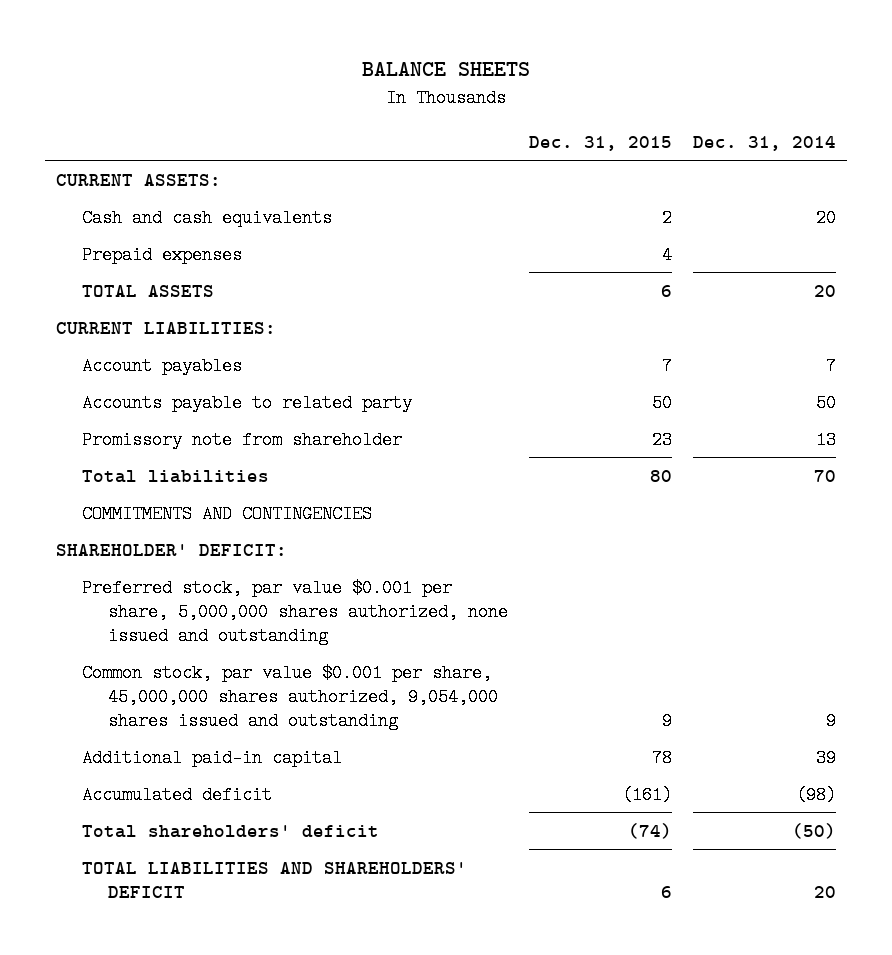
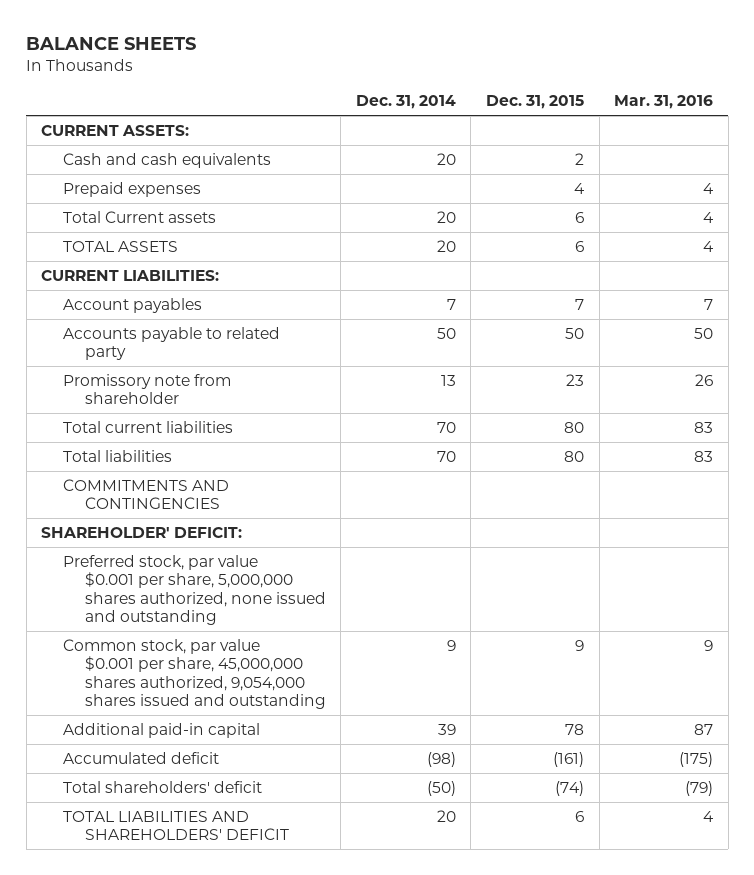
- | Dec. 31, 2015 | Dec. 31, 2014
+ | Dec. 31, 2014 | Dec. 31, 2015 | Mar. 31, 2016
+ Total Current assets | 20 | 6 | 4
+ Total current liabilities | 70 | 80 | 83

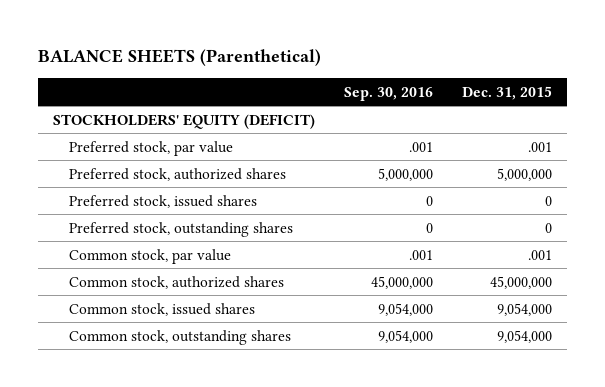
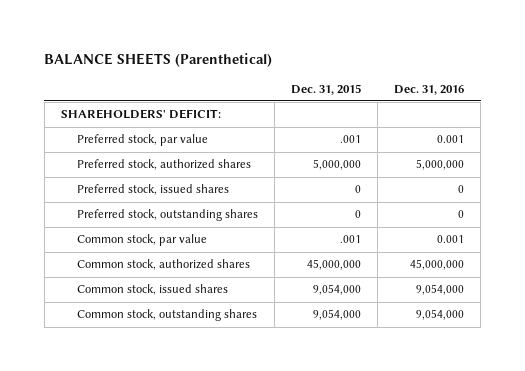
- | Sep. 30, 2016 | Dec. 31, 2015
+ | Dec. 31, 2015 | Dec. 31, 2016
- STOCKHOLDERS' EQUITY (DEFICIT)
+ SHAREHOLDERS' DEFICIT:

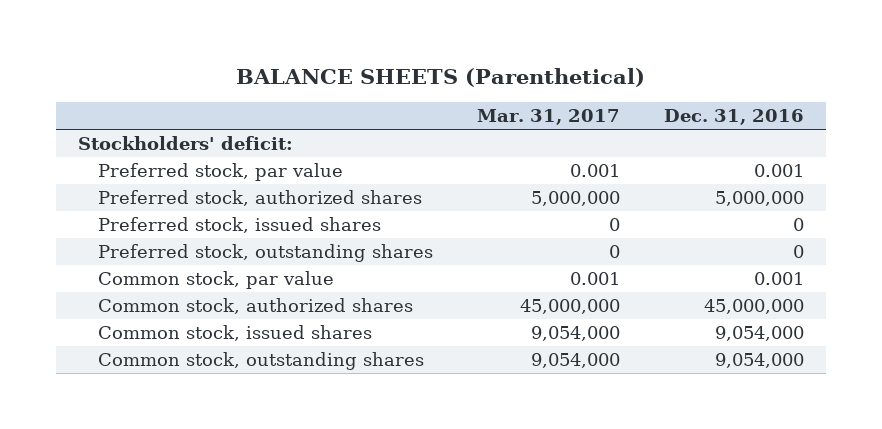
- | Dec. 31, 2015 | Dec. 31, 2016
+ | Mar. 31, 2017 | Dec. 31, 2016
- SHAREHOLDERS' DEFICIT:
+ Stockholders' deficit:

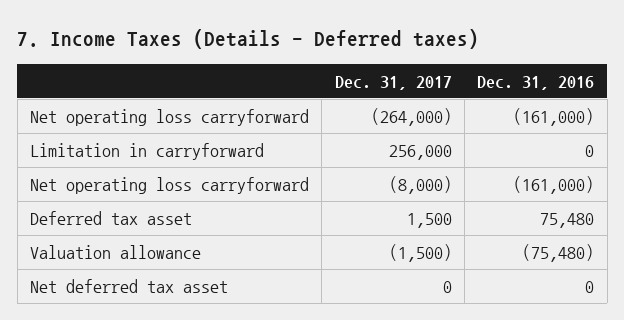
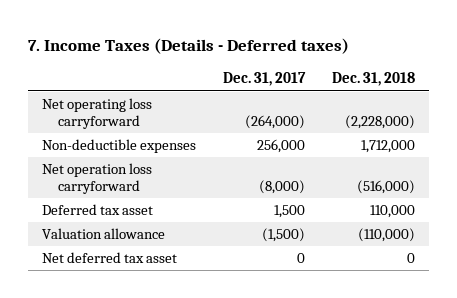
- | Dec. 31, 2017 | Dec. 31, 2016
+ | Dec. 31, 2017 | Dec. 31, 2018
- Limitation in carryforward | 256,000 | 0
- Net operating loss carryforward | (8,000) | (161,000)
+ Non-deductible expenses | 256,000 | 1,712,000
+ Net operation loss carryforward | (8,000) | (516,000)

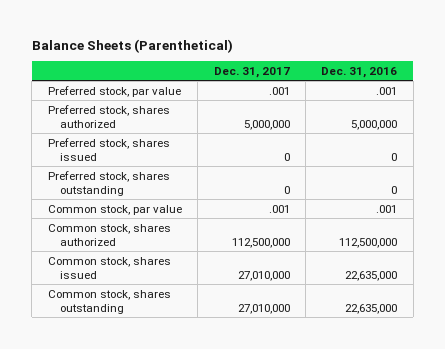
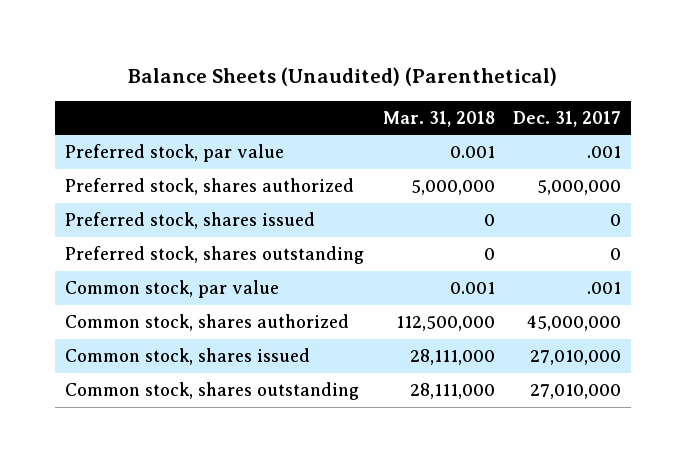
- Balance Sheets (Parenthetical)
+ Balance Sheets (Unaudited) (Parenthetical)
- | Dec. 31, 2017 | Dec. 31, 2016
+ | Mar. 31, 2018 | Dec. 31, 2017
- Common stock, shares authorized | 112,500,000 | 112,500,000
+ Common stock, shares authorized | 112,500,000 | 45,000,000

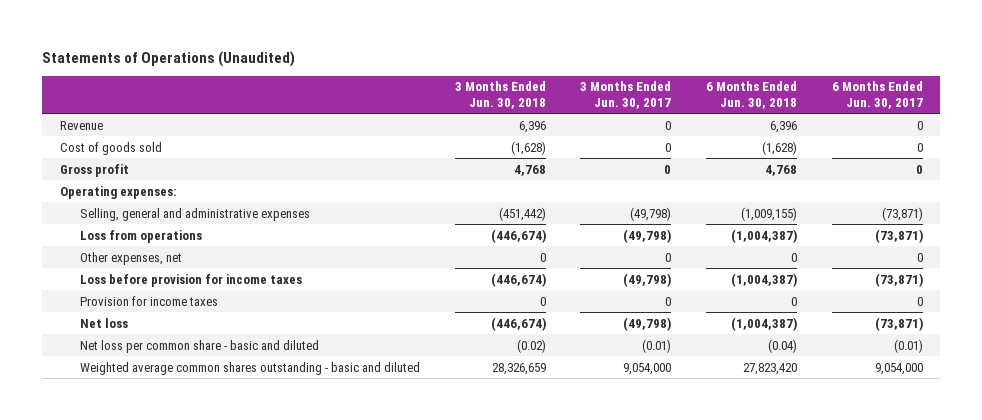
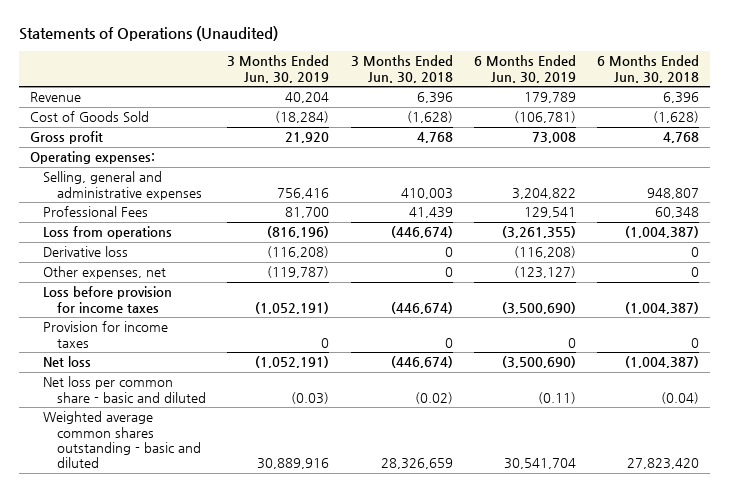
- | 3 Months Ended Jun. 30, 2018 | 3 Months Ended Jun. 30, 2017 | 6 Months Ended Jun. 30, 2018 | 6 Months Ended Jun. 30, 2017
+ | 3 Months Ended Jun. 30, 2019 | 3 Months Ended Jun. 30, 2018 | 6 Months Ended Jun. 30, 2019 | 6 Months Ended Jun. 30, 2018
- Cost of goods sold | (1,628) | 0 | (1,628) | 0
+ Cost of Goods Sold | (18,284) | (1,628) | (106,781) | (1,628)
- Selling, general and administrative expenses | (451,442) | (49,798) | (1,009,155) | (73,871)
+ Selling, general and administrative expenses | 756,416 | 410,003 | 3,204,822 | 948,807
+ Professional Fees | 81,700 | 41,439 | 129,541 | 60,348
+ Derivative loss | (116,208) | 0 | (116,208) | 0

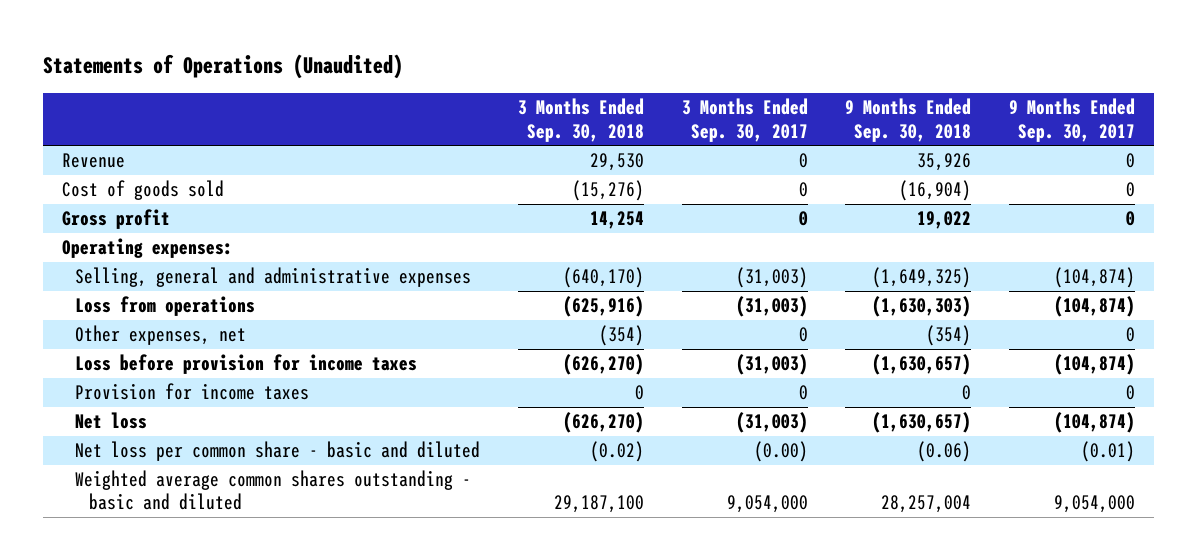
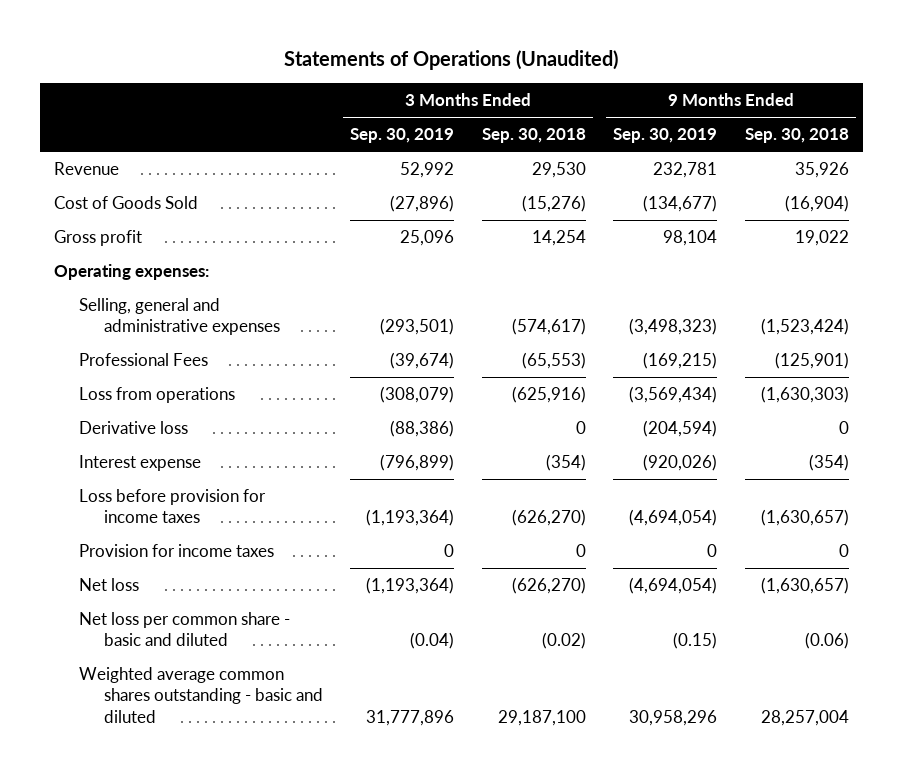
- | 3 Months Ended Sep. 30, 2018 | 3 Months Ended Sep. 30, 2017 | 9 Months Ended Sep. 30, 2018 | 9 Months Ended Sep. 30, 2017
+ | 3 Months Ended Sep. 30, 2019 | 3 Months Ended Sep. 30, 2018 | 9 Months Ended Sep. 30, 2019 | 9 Months Ended Sep. 30, 2018
- Cost of goods sold | (15,276) | 0 | (16,904) | 0
+ Cost of Goods Sold | (27,896) | (15,276) | (134,677) | (16,904)
- Selling, general and administrative expenses | (640,170) | (31,003) | (1,649,325) | (104,874)
+ Selling, general and administrative expenses | (293,501) | (574,617) | (3,498,323) | (1,523,424)
+ Professional Fees | (39,674) | (65,553) | (169,215) | (125,901)
- Other expenses, net | (354) | 0 | (354) | 0
+ Derivative loss | (88,386) | 0 | (204,594) | 0
+ Interest expense | (796,899) | (354) | (920,026) | (354)

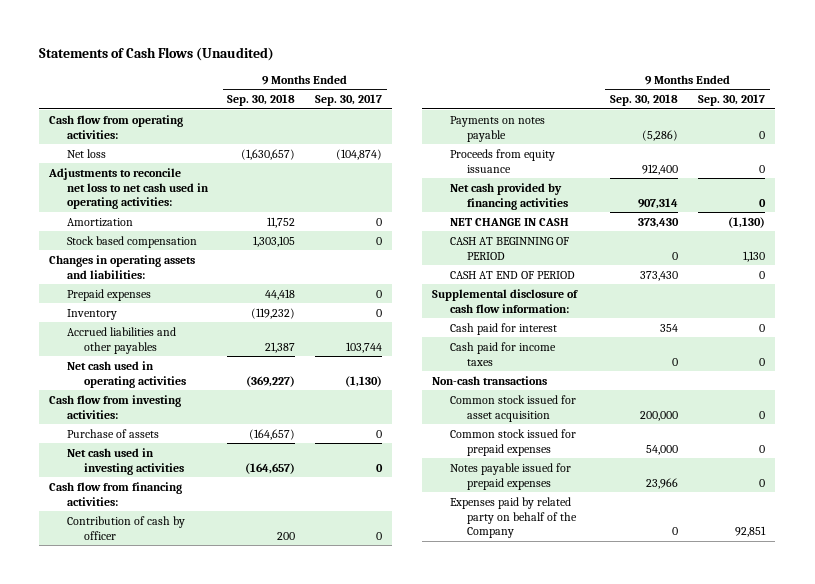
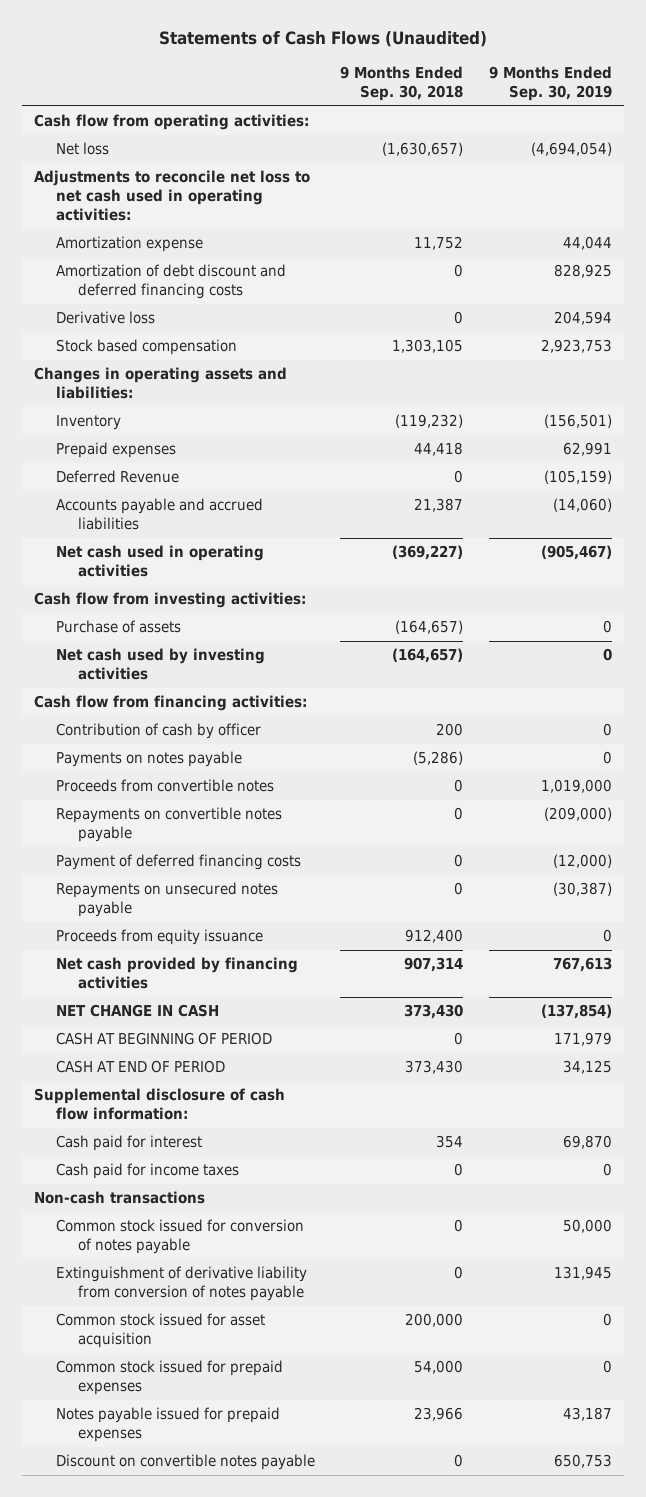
- | 9 Months Ended Sep. 30, 2018 | 9 Months Ended Sep. 30, 2017
+ | 9 Months Ended Sep. 30, 2018 | 9 Months Ended Sep. 30, 2019
- Amortization | 11,752 | 0
+ Amortization expense | 11,752 | 44,044
+ Amortization of debt discount and deferred financing costs | 0 | 828,925
+ Derivative loss | 0 | 204,594
- Accrued liabilities and other payables | 21,387 | 103,744
moved down: Prepaid expenses | 44,418 | 62,991
+ Deferred Revenue | 0 | (105,159)
+ Accounts payable and accrued liabilities | 21,387 | (14,060)
- Net cash used in investing activities | (164,657) | 0
+ Net cash used by investing activities | (164,657) | 0
+ Proceeds from convertible notes | 0 | 1,019,000
+ Repayments on convertible notes payable | 0 | (209,000)
+ Payment of deferred financing costs | 0 | (12,000)
+ Repayments on unsecured notes payable | 0 | (30,387)
+ Common stock issued for conversion of notes payable | 0 | 50,000
+ Extinguishment of derivative liability from conversion of notes payable | 0 | 131,945
- Expenses paid by related party on behalf of the Company | 0 | 92,851
+ Discount on convertible notes payable | 0 | 650,753

